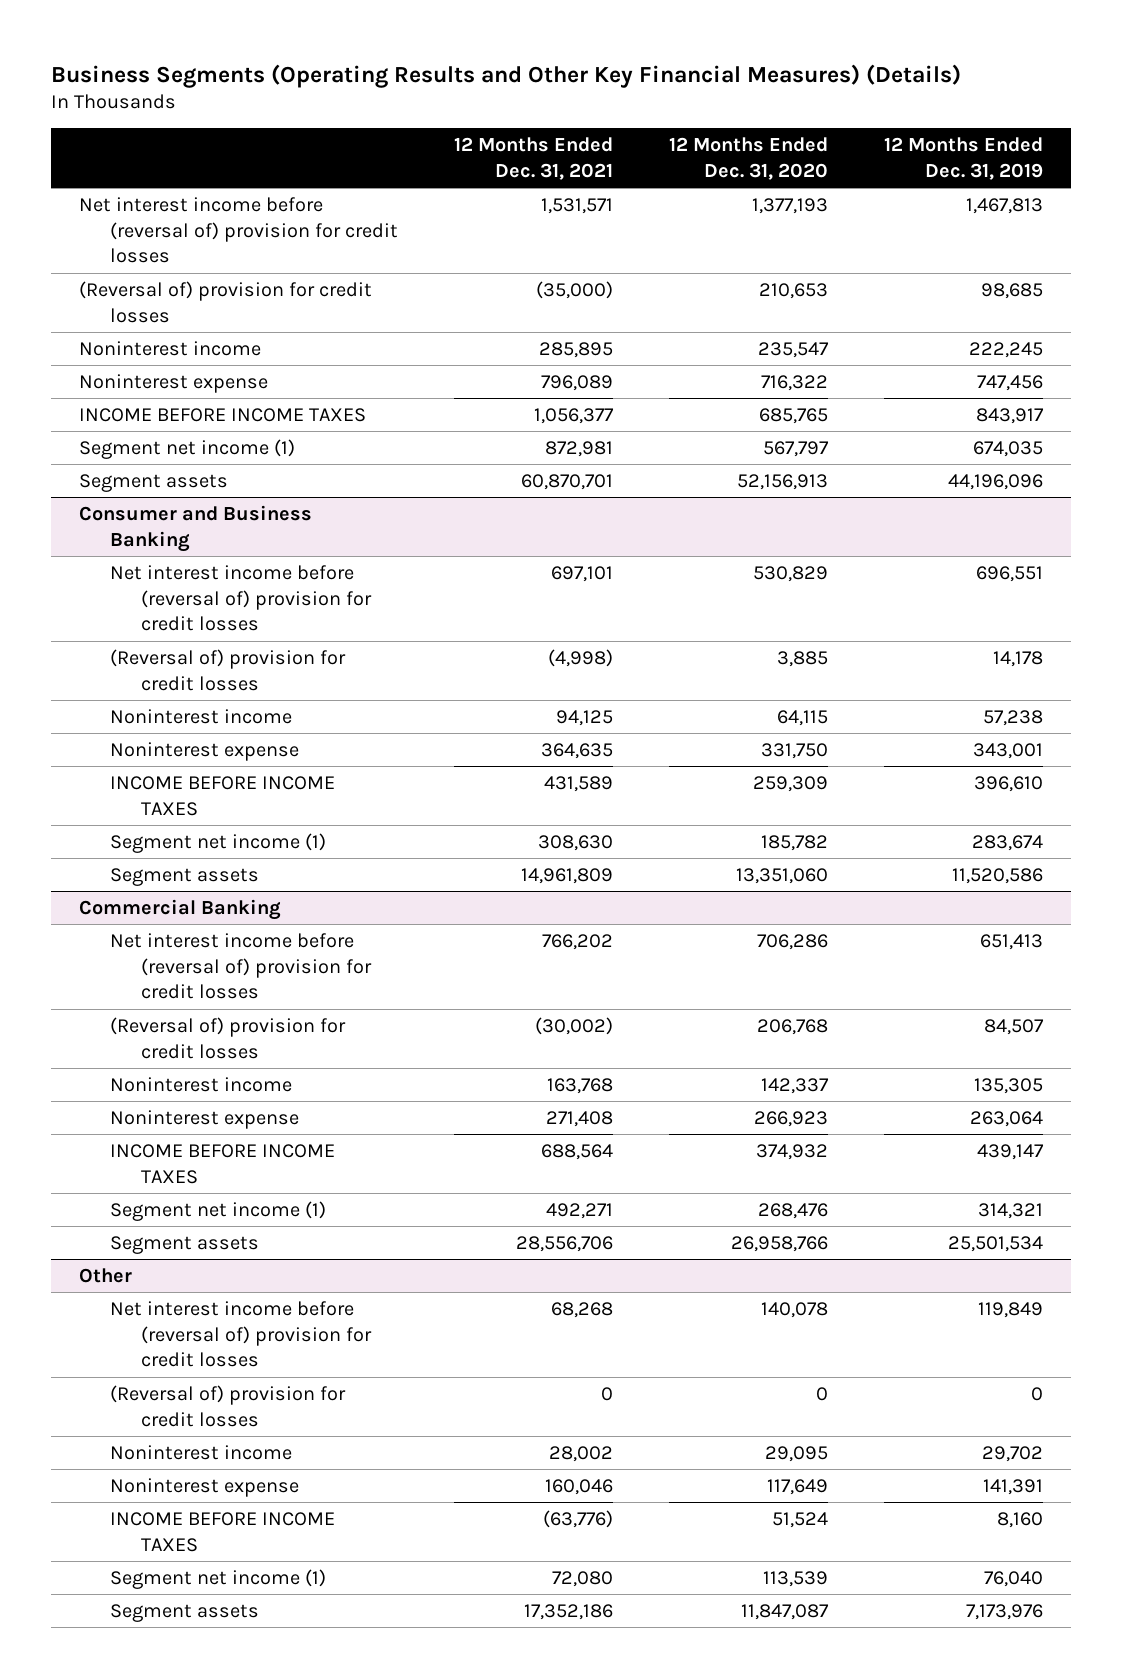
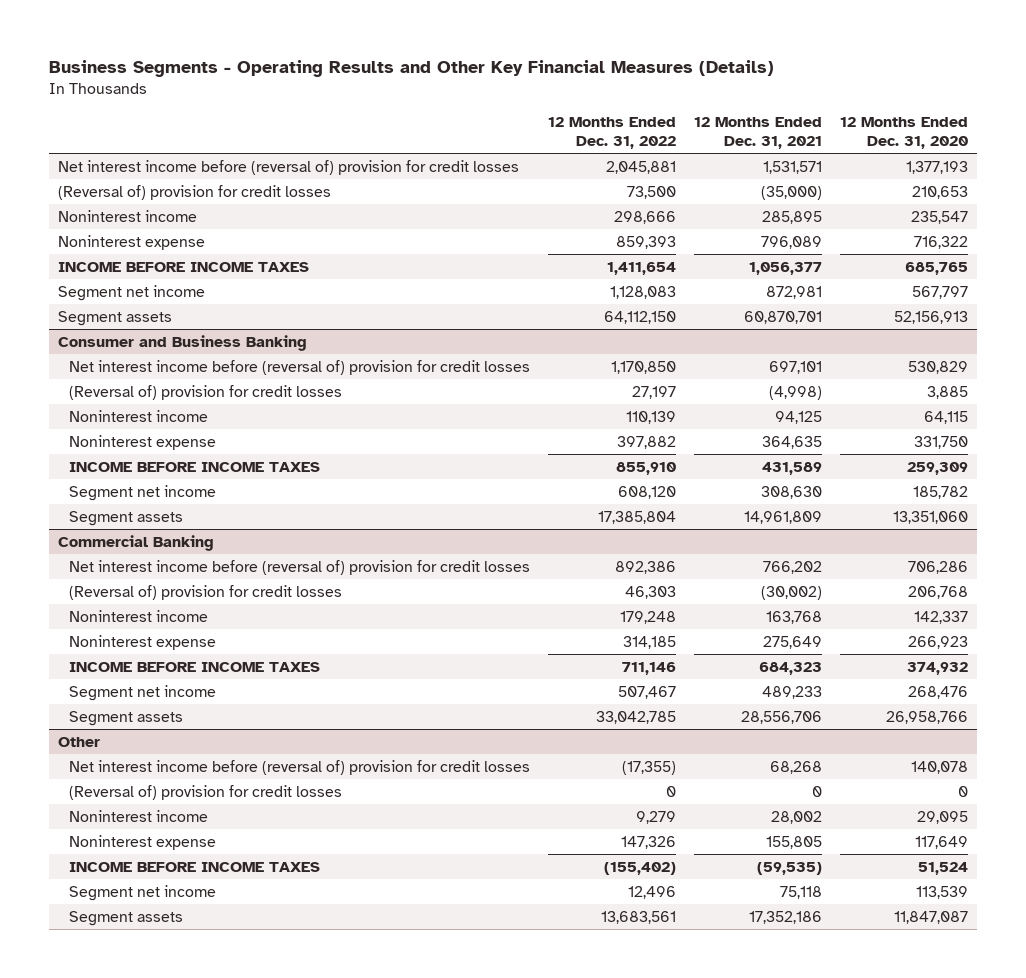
- Business Segments (Operating Results and Other Key Financial Measures) (Details)
+ Business Segments - Operating Results and Other Key Financial Measures (Details)
- | 12 Months Ended Dec. 31, 2021 | 12 Months Ended Dec. 31, 2020 | 12 Months Ended Dec. 31, 2019
+ | 12 Months Ended Dec. 31, 2022 | 12 Months Ended Dec. 31, 2021 | 12 Months Ended Dec. 31, 2020
- Segment net income (1) | 872,981 | 567,797 | 674,035
+ Segment net income | 1,128,083 | 872,981 | 567,797
@ Consumer and Business Banking
- Segment net income (1) | 308,630 | 185,782 | 283,674
+ Segment net income | 608,120 | 308,630 | 185,782
@ Commercial Banking
- Noninterest expense | 271,408 | 266,923 | 263,064
- INCOME BEFORE INCOME TAXES | 688,564 | 374,932 | 439,147
- Segment net income (1) | 492,271 | 268,476 | 314,321
+ Noninterest expense | 314,185 | 275,649 | 266,923
+ INCOME BEFORE INCOME TAXES | 711,146 | 684,323 | 374,932
+ Segment net income | 507,467 | 489,233 | 268,476
@ Other
- Noninterest expense | 160,046 | 117,649 | 141,391
- INCOME BEFORE INCOME TAXES | (63,776) | 51,524 | 8,160
- Segment net income (1) | 72,080 | 113,539 | 76,040
+ Noninterest expense | 147,326 | 155,805 | 117,649
+ INCOME BEFORE INCOME TAXES | (155,402) | (59,535) | 51,524
+ Segment net income | 12,496 | 75,118 | 113,539

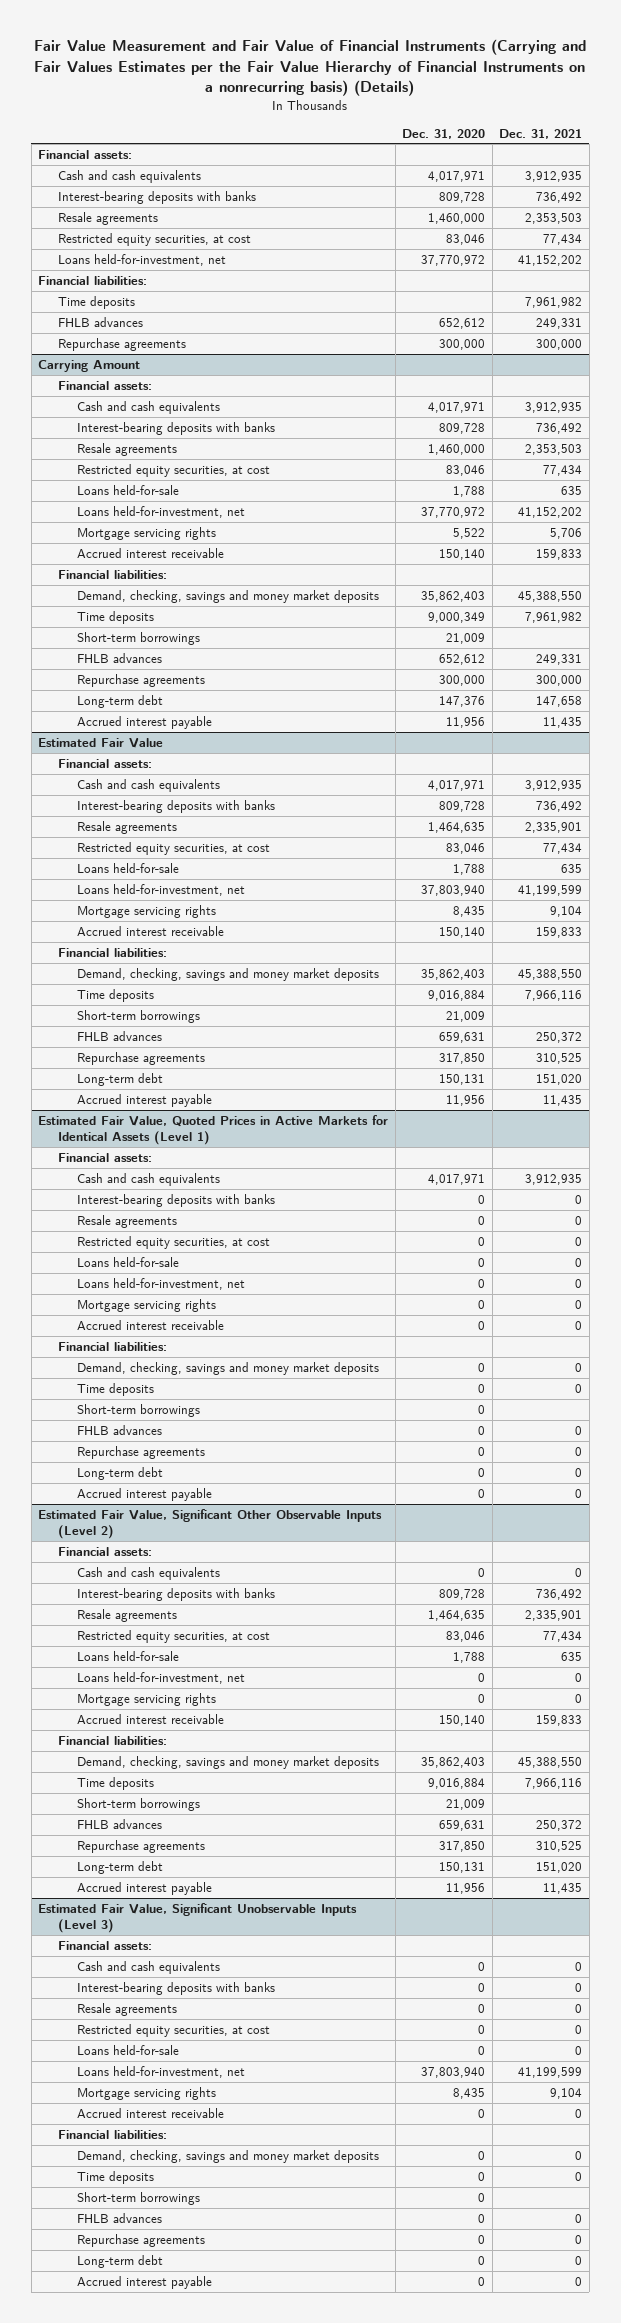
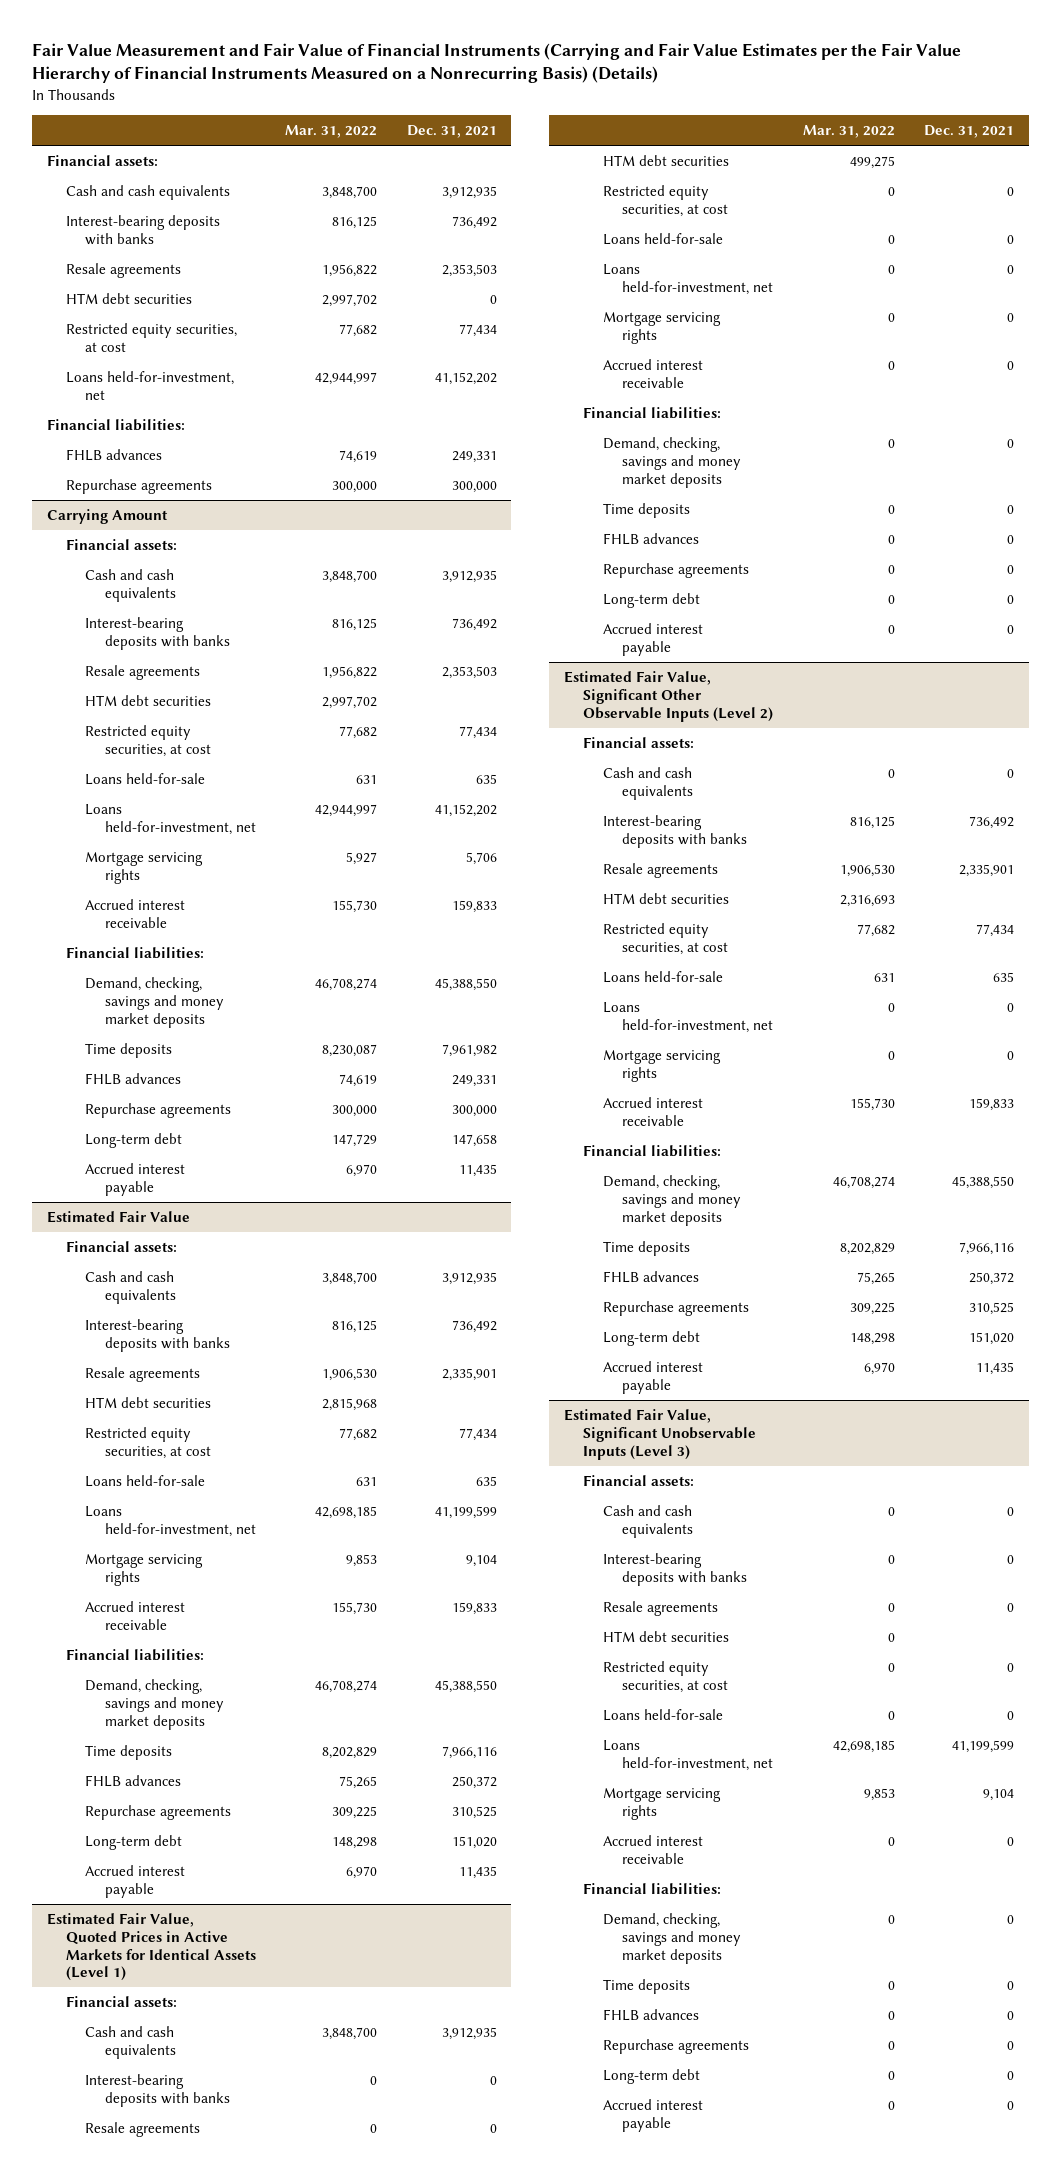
- Fair Value Measurement and Fair Value of Financial Instruments (Carrying and Fair Values Estimates per the Fair Value Hierarchy of Financial Instruments on a nonrecurring basis) (Details)
+ Fair Value Measurement and Fair Value of Financial Instruments (Carrying and Fair Value Estimates per the Fair Value Hierarchy of Financial Instruments Measured on a Nonrecurring Basis) (Details)
- | Dec. 31, 2020 | Dec. 31, 2021
+ | Mar. 31, 2022 | Dec. 31, 2021
+ HTM debt securities | 2,997,702 | 0
- Time deposits | | 7,961,982
@ Carrying Amount
+ HTM debt securities | 2,997,702 |
- Short-term borrowings | 21,009 |
@ Estimated Fair Value
+ HTM debt securities | 2,815,968 |
- Short-term borrowings | 21,009 |
@ Estimated Fair Value, Quoted Prices in Active Markets for Identical Assets (Level 1)
+ HTM debt securities | 499,275 |
- Short-term borrowings | 0 |
@ Estimated Fair Value, Significant Other Observable Inputs (Level 2)
+ HTM debt securities | 2,316,693 |
- Short-term borrowings | 21,009 |
@ Estimated Fair Value, Significant Unobservable Inputs (Level 3)
+ HTM debt securities | 0 |
- Short-term borrowings | 0 |

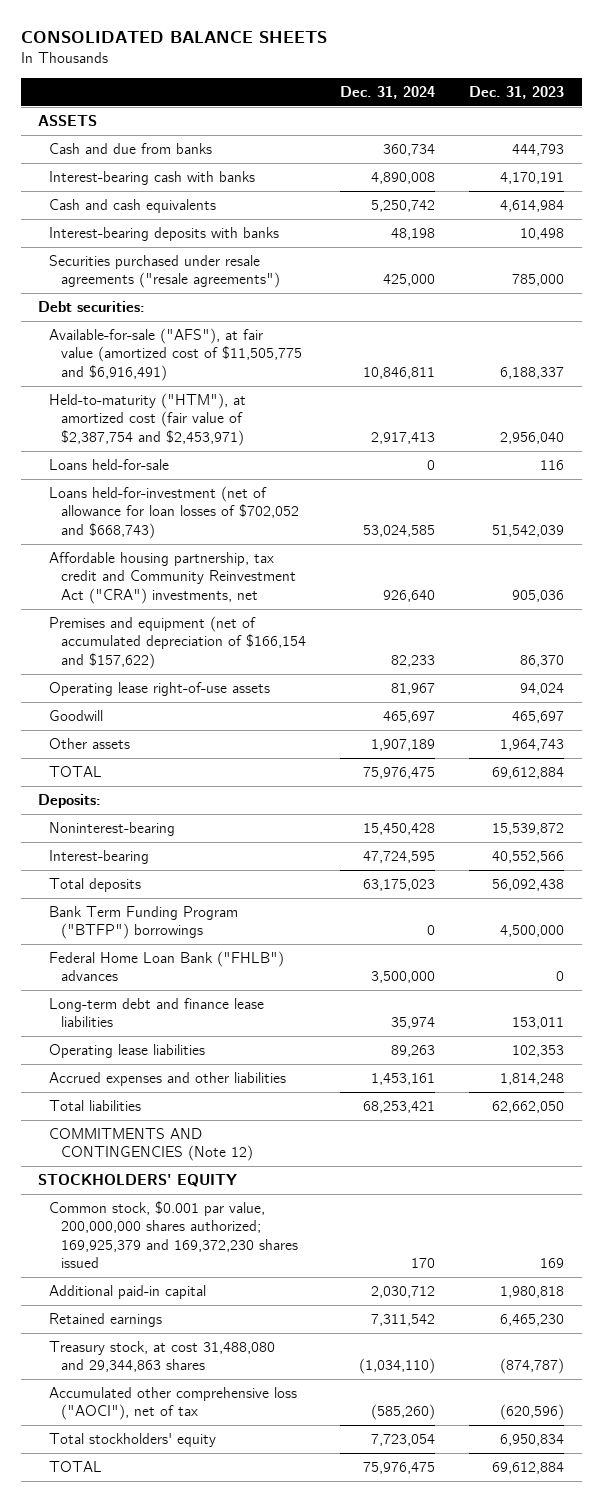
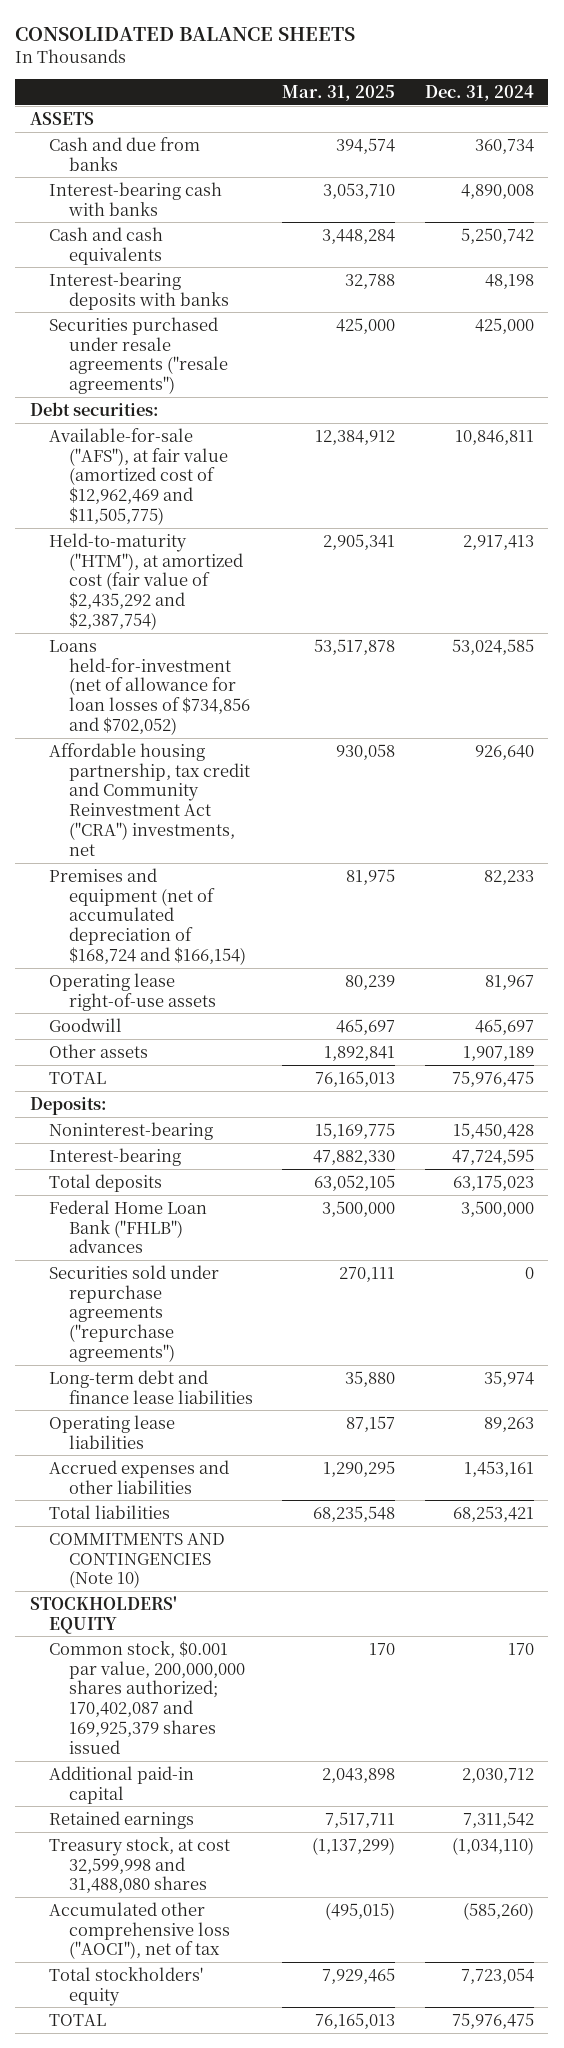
- | Dec. 31, 2024 | Dec. 31, 2023
+ | Mar. 31, 2025 | Dec. 31, 2024
- Available-for-sale ("AFS"), at fair value (amortized cost of $11,505,775 and $6,916,491) | 10,846,811 | 6,188,337
- Held-to-maturity ("HTM"), at amortized cost (fair value of $2,387,754 and $2,453,971) | 2,917,413 | 2,956,040
- Loans held-for-sale | 0 | 116
- Loans held-for-investment (net of allowance for loan losses of $702,052 and $668,743) | 53,024,585 | 51,542,039
+ Available-for-sale ("AFS"), at fair value (amortized cost of $12,962,469 and $11,505,775) | 12,384,912 | 10,846,811
+ Held-to-maturity ("HTM"), at amortized cost (fair value of $2,435,292 and $2,387,754) | 2,905,341 | 2,917,413
+ Loans held-for-investment (net of allowance for loan losses of $734,856 and $702,052) | 53,517,878 | 53,024,585
- Premises and equipment (net of accumulated depreciation of $166,154 and $157,622) | 82,233 | 86,370
+ Premises and equipment (net of accumulated depreciation of $168,724 and $166,154) | 81,975 | 82,233
- Bank Term Funding Program ("BTFP") borrowings | 0 | 4,500,000
+ Securities sold under repurchase agreements ("repurchase agreements") | 270,111 | 0
- COMMITMENTS AND CONTINGENCIES (Note 12)
+ COMMITMENTS AND CONTINGENCIES (Note 10)
- Common stock, $0.001 par value, 200,000,000 shares authorized; 169,925,379 and 169,372,230 shares issued | 170 | 169
+ Common stock, $0.001 par value, 200,000,000 shares authorized; 170,402,087 and 169,925,379 shares issued | 170 | 170
- Treasury stock, at cost 31,488,080 and 29,344,863 shares | (1,034,110) | (874,787)
+ Treasury stock, at cost 32,599,998 and 31,488,080 shares | (1,137,299) | (1,034,110)

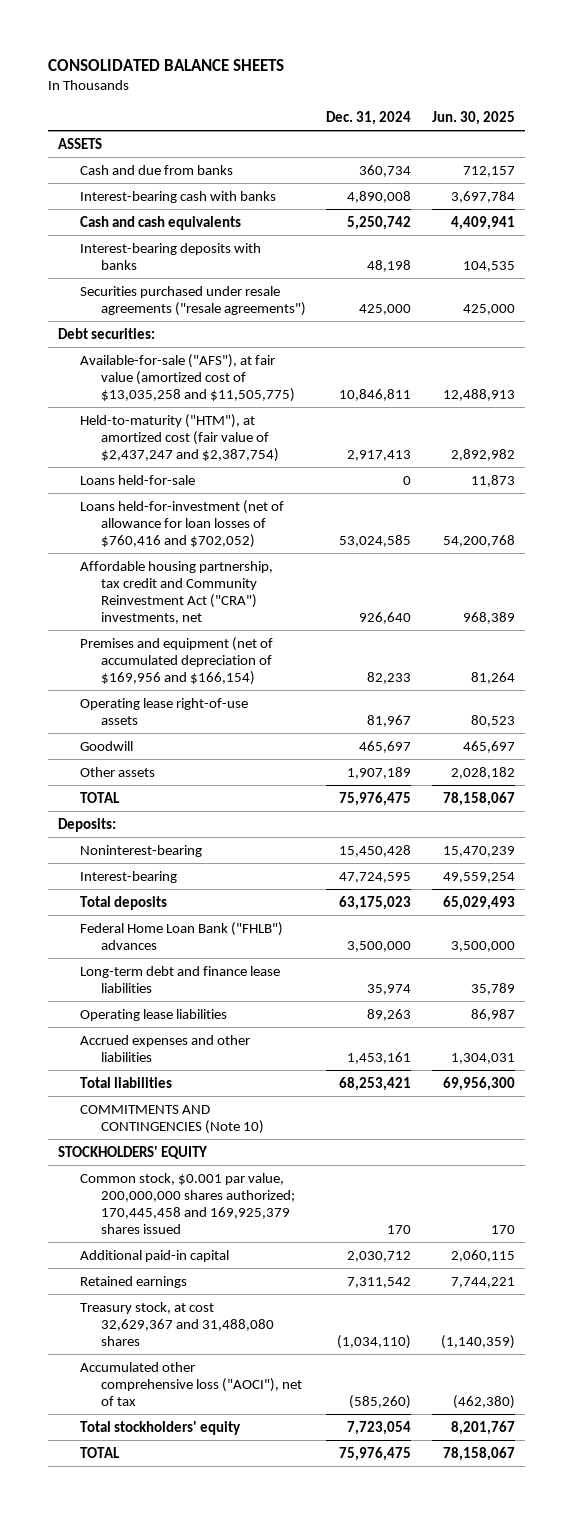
- | Mar. 31, 2025 | Dec. 31, 2024
+ | Dec. 31, 2024 | Jun. 30, 2025
- Available-for-sale ("AFS"), at fair value (amortized cost of $12,962,469 and $11,505,775) | 12,384,912 | 10,846,811
- Held-to-maturity ("HTM"), at amortized cost (fair value of $2,435,292 and $2,387,754) | 2,905,341 | 2,917,413
- Loans held-for-investment (net of allowance for loan losses of $734,856 and $702,052) | 53,517,878 | 53,024,585
+ Available-for-sale ("AFS"), at fair value (amortized cost of $13,035,258 and $11,505,775) | 10,846,811 | 12,488,913
+ Held-to-maturity ("HTM"), at amortized cost (fair value of $2,437,247 and $2,387,754) | 2,917,413 | 2,892,982
+ Loans held-for-sale | 0 | 11,873
+ Loans held-for-investment (net of allowance for loan losses of $760,416 and $702,052) | 53,024,585 | 54,200,768
- Premises and equipment (net of accumulated depreciation of $168,724 and $166,154) | 81,975 | 82,233
+ Premises and equipment (net of accumulated depreciation of $169,956 and $166,154) | 82,233 | 81,264
- Securities sold under repurchase agreements ("repurchase agreements") | 270,111 | 0
- Common stock, $0.001 par value, 200,000,000 shares authorized; 170,402,087 and 169,925,379 shares issued | 170 | 170
+ Common stock, $0.001 par value, 200,000,000 shares authorized; 170,445,458 and 169,925,379 shares issued | 170 | 170
- Treasury stock, at cost 32,599,998 and 31,488,080 shares | (1,137,299) | (1,034,110)
+ Treasury stock, at cost 32,629,367 and 31,488,080 shares | (1,034,110) | (1,140,359)

